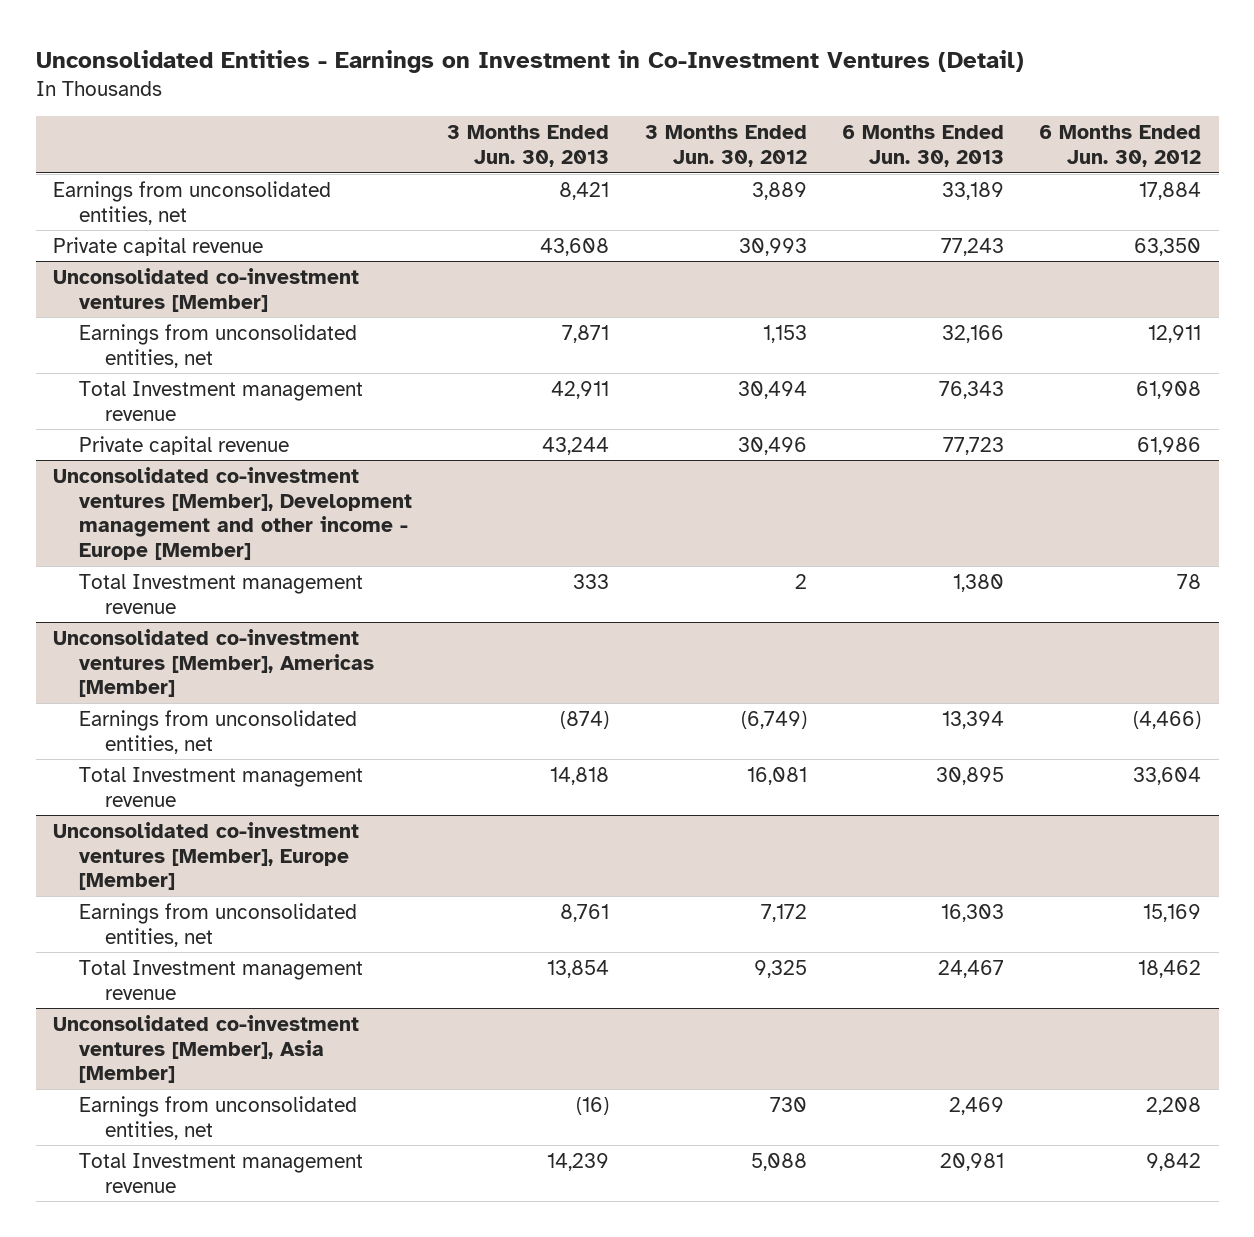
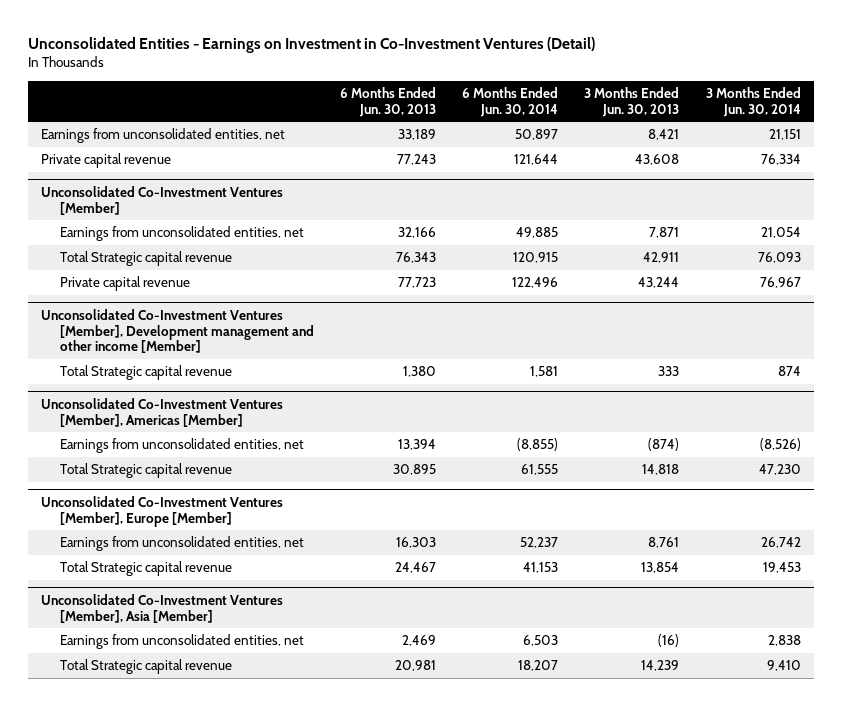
- | 3 Months Ended Jun. 30, 2013 | 3 Months Ended Jun. 30, 2012 | 6 Months Ended Jun. 30, 2013 | 6 Months Ended Jun. 30, 2012
+ | 6 Months Ended Jun. 30, 2013 | 6 Months Ended Jun. 30, 2014 | 3 Months Ended Jun. 30, 2013 | 3 Months Ended Jun. 30, 2014
- Unconsolidated co-investment ventures [Member]
+ Unconsolidated Co-Investment Ventures [Member]
- Total Investment management revenue | 42,911 | 30,494 | 76,343 | 61,908
+ Total Strategic capital revenue | 76,343 | 120,915 | 42,911 | 76,093
- Unconsolidated co-investment ventures [Member], Development management and other income - Europe [Member]
- Total Investment management revenue | 333 | 2 | 1,380 | 78
- Unconsolidated co-investment ventures [Member], Americas [Member]
+ Unconsolidated Co-Investment Ventures [Member], Development management and other income [Member]
+ Total Strategic capital revenue | 1,380 | 1,581 | 333 | 874
+ Unconsolidated Co-Investment Ventures [Member], Americas [Member]
- Total Investment management revenue | 14,818 | 16,081 | 30,895 | 33,604
- Unconsolidated co-investment ventures [Member], Europe [Member]
+ Total Strategic capital revenue | 30,895 | 61,555 | 14,818 | 47,230
+ Unconsolidated Co-Investment Ventures [Member], Europe [Member]
- Total Investment management revenue | 13,854 | 9,325 | 24,467 | 18,462
- Unconsolidated co-investment ventures [Member], Asia [Member]
+ Total Strategic capital revenue | 24,467 | 41,153 | 13,854 | 19,453
+ Unconsolidated Co-Investment Ventures [Member], Asia [Member]
- Total Investment management revenue | 14,239 | 5,088 | 20,981 | 9,842
+ Total Strategic capital revenue | 20,981 | 18,207 | 14,239 | 9,410

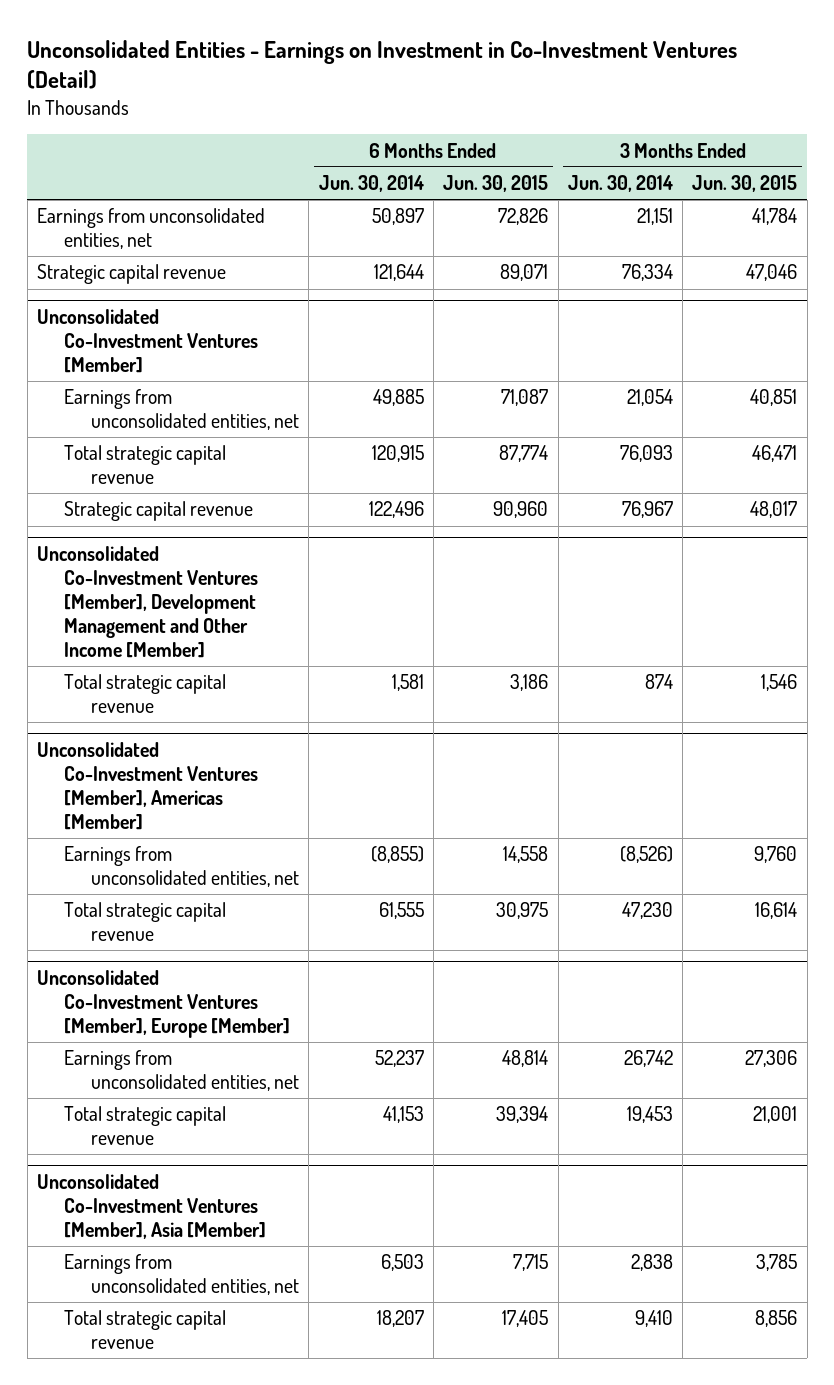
- | 6 Months Ended Jun. 30, 2013 | 6 Months Ended Jun. 30, 2014 | 3 Months Ended Jun. 30, 2013 | 3 Months Ended Jun. 30, 2014
+ | 6 Months Ended Jun. 30, 2014 | 6 Months Ended Jun. 30, 2015 | 3 Months Ended Jun. 30, 2014 | 3 Months Ended Jun. 30, 2015
- Private capital revenue | 77,243 | 121,644 | 43,608 | 76,334
+ Strategic capital revenue | 121,644 | 89,071 | 76,334 | 47,046
@ Unconsolidated Co-Investment Ventures [Member]
- Total Strategic capital revenue | 76,343 | 120,915 | 42,911 | 76,093
- Private capital revenue | 77,723 | 122,496 | 43,244 | 76,967
- Unconsolidated Co-Investment Ventures [Member], Development management and other income [Member]
- Total Strategic capital revenue | 1,380 | 1,581 | 333 | 874
@ Unconsolidated Co-Investment Ventures [Member]
+ Total strategic capital revenue | 120,915 | 87,774 | 76,093 | 46,471
+ Strategic capital revenue | 122,496 | 90,960 | 76,967 | 48,017
+ Unconsolidated Co-Investment Ventures [Member], Development Management and Other Income [Member]
+ Total strategic capital revenue | 1,581 | 3,186 | 874 | 1,546
@ Unconsolidated Co-Investment Ventures [Member], Americas [Member]
- Total Strategic capital revenue | 30,895 | 61,555 | 14,818 | 47,230
+ Total strategic capital revenue | 61,555 | 30,975 | 47,230 | 16,614
@ Unconsolidated Co-Investment Ventures [Member], Europe [Member]
- Total Strategic capital revenue | 24,467 | 41,153 | 13,854 | 19,453
+ Total strategic capital revenue | 41,153 | 39,394 | 19,453 | 21,001
@ Unconsolidated Co-Investment Ventures [Member], Asia [Member]
- Total Strategic capital revenue | 20,981 | 18,207 | 14,239 | 9,410
+ Total strategic capital revenue | 18,207 | 17,405 | 9,410 | 8,856

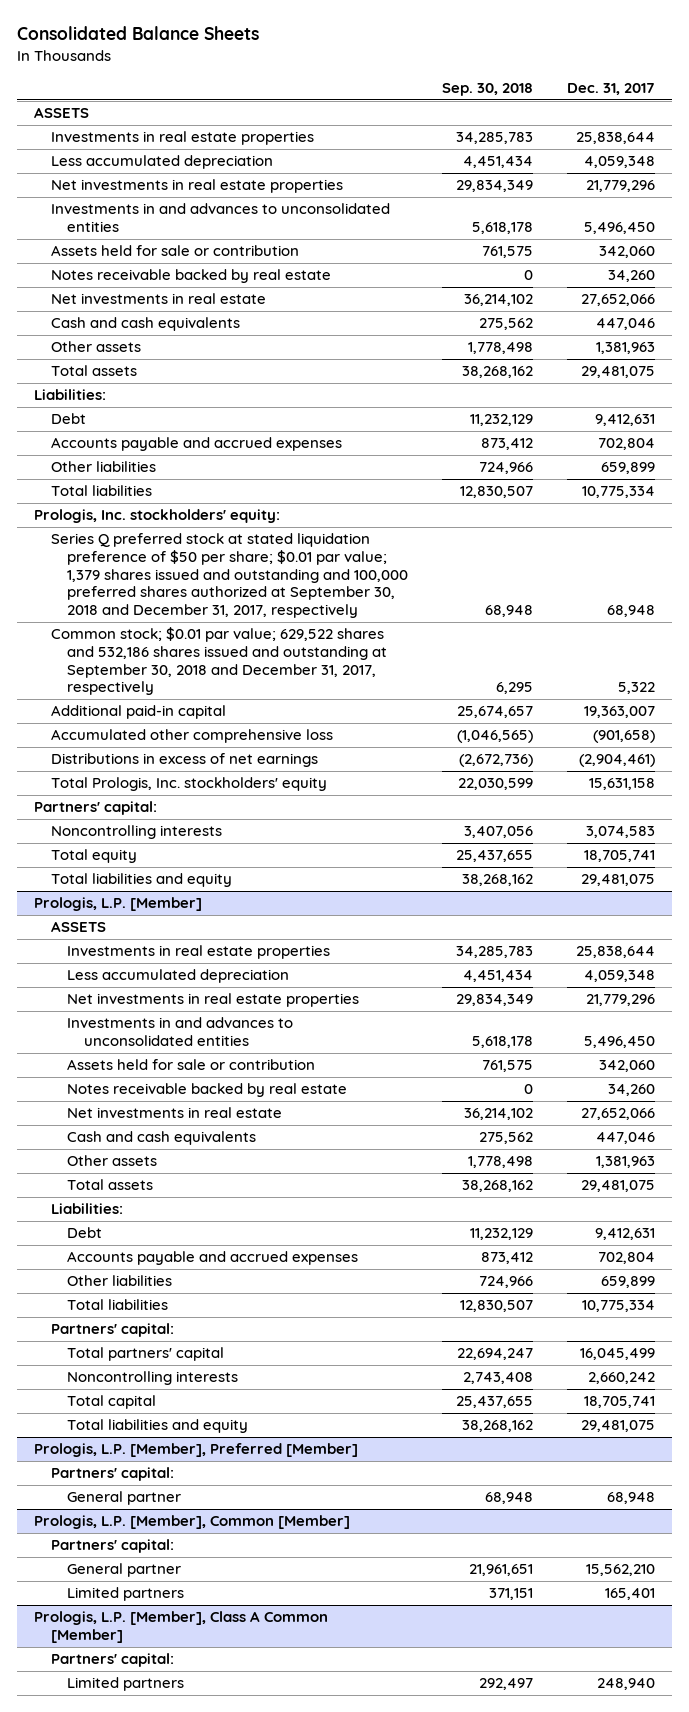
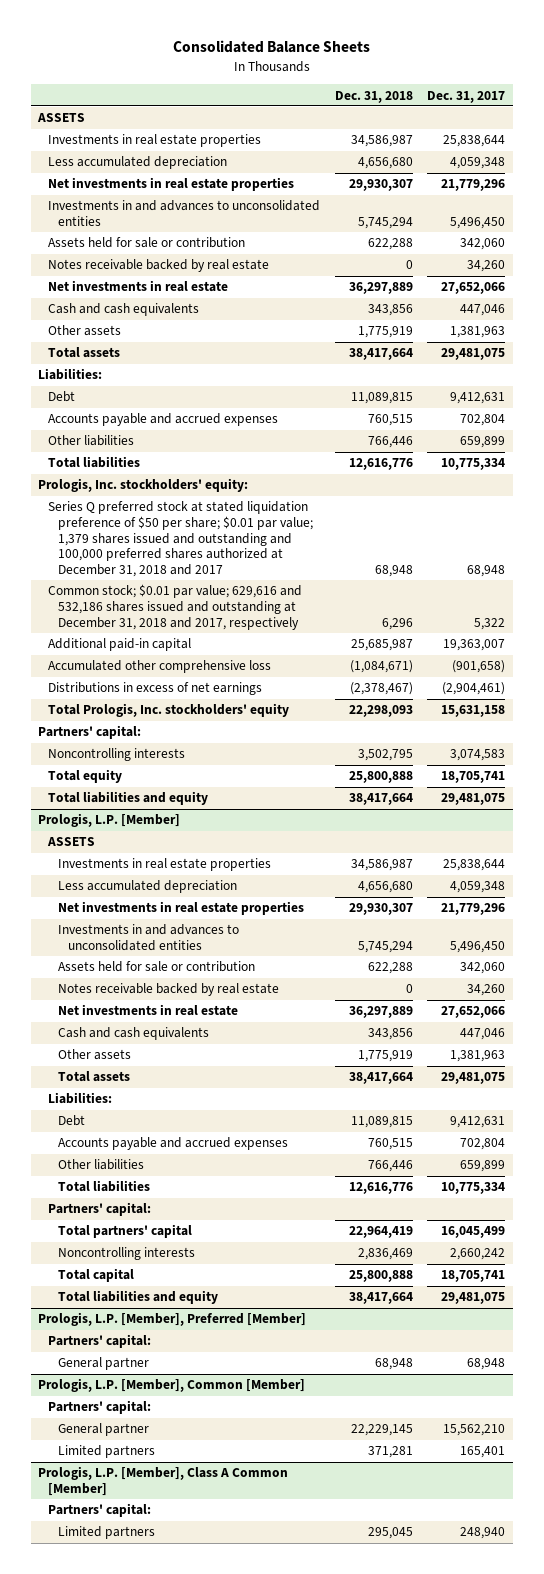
- | Sep. 30, 2018 | Dec. 31, 2017
+ | Dec. 31, 2018 | Dec. 31, 2017
- Series Q preferred stock at stated liquidation preference of $50 per share; $0.01 par value; 1,379 shares issued and outstanding and 100,000 preferred shares authorized at September 30, 2018 and December 31, 2017, respectively | 68,948 | 68,948
- Common stock; $0.01 par value; 629,522 shares and 532,186 shares issued and outstanding at September 30, 2018 and December 31, 2017, respectively | 6,295 | 5,322
+ Series Q preferred stock at stated liquidation preference of $50 per share; $0.01 par value; 1,379 shares issued and outstanding and 100,000 preferred shares authorized at December 31, 2018 and 2017 | 68,948 | 68,948
+ Common stock; $0.01 par value; 629,616 and 532,186 shares issued and outstanding at December 31, 2018 and 2017, respectively | 6,296 | 5,322

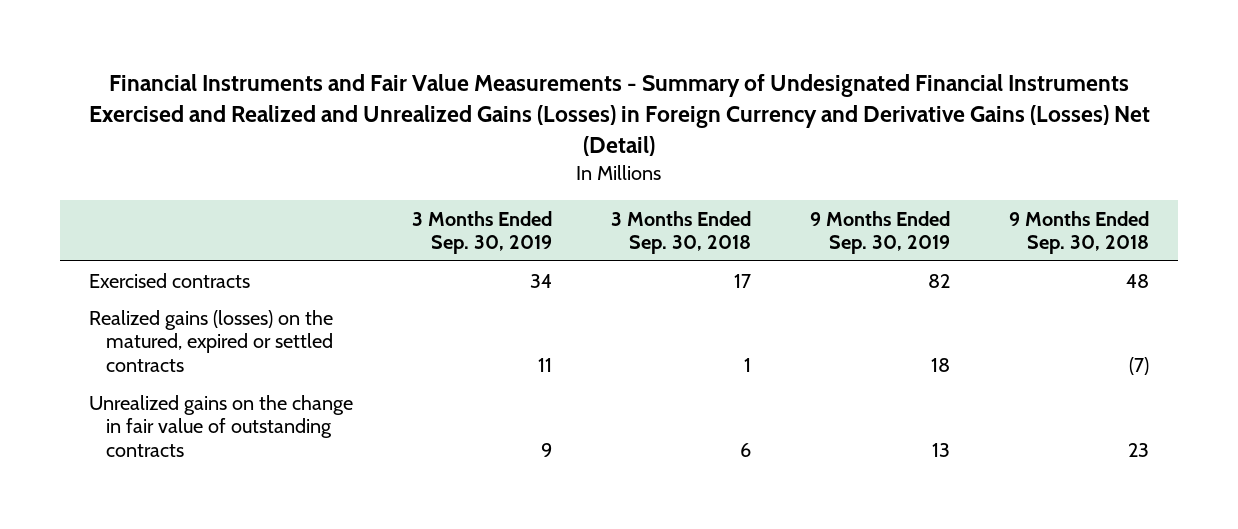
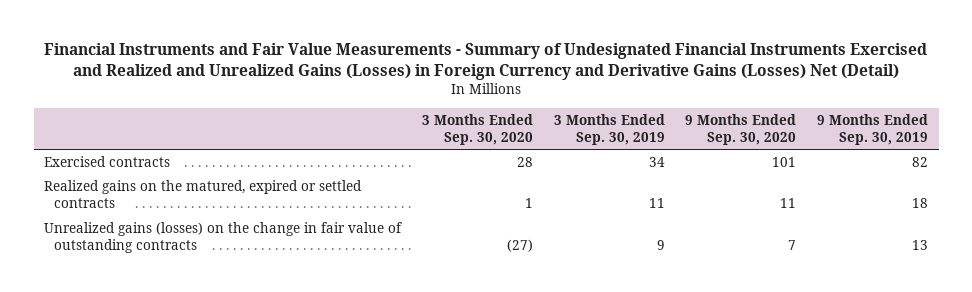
- | 3 Months Ended Sep. 30, 2019 | 3 Months Ended Sep. 30, 2018 | 9 Months Ended Sep. 30, 2019 | 9 Months Ended Sep. 30, 2018
+ | 3 Months Ended Sep. 30, 2020 | 3 Months Ended Sep. 30, 2019 | 9 Months Ended Sep. 30, 2020 | 9 Months Ended Sep. 30, 2019
- Realized gains (losses) on the matured, expired or settled contracts | 11 | 1 | 18 | (7)
- Unrealized gains on the change in fair value of outstanding contracts | 9 | 6 | 13 | 23
+ Realized gains on the matured, expired or settled contracts | 1 | 11 | 11 | 18
+ Unrealized gains (losses) on the change in fair value of outstanding contracts | (27) | 9 | 7 | 13

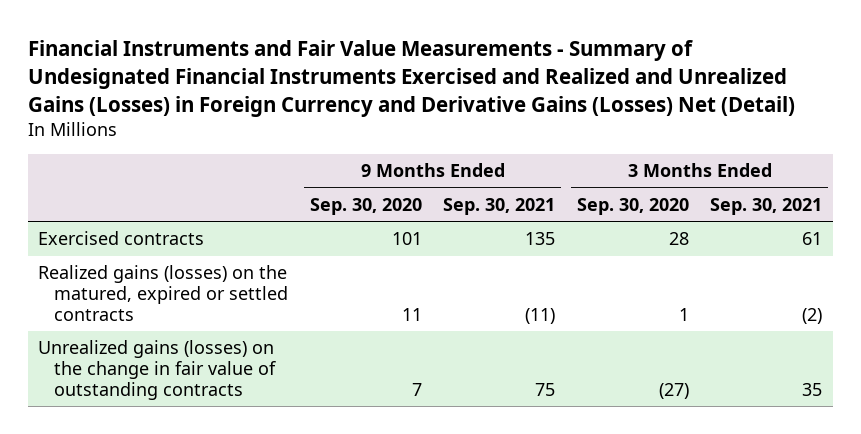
- | 3 Months Ended Sep. 30, 2020 | 3 Months Ended Sep. 30, 2019 | 9 Months Ended Sep. 30, 2020 | 9 Months Ended Sep. 30, 2019
+ | 9 Months Ended Sep. 30, 2020 | 9 Months Ended Sep. 30, 2021 | 3 Months Ended Sep. 30, 2020 | 3 Months Ended Sep. 30, 2021
- Realized gains on the matured, expired or settled contracts | 1 | 11 | 11 | 18
+ Realized gains (losses) on the matured, expired or settled contracts | 11 | (11) | 1 | (2)

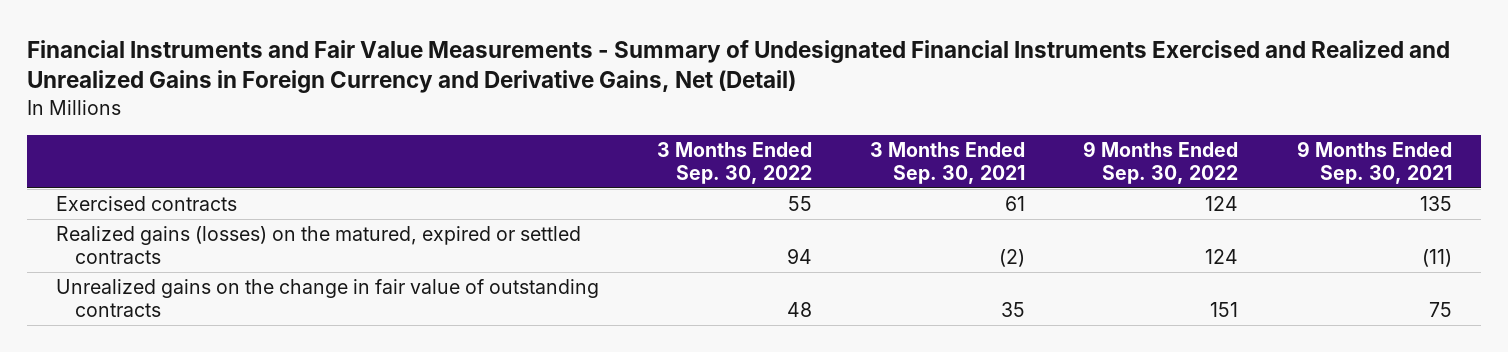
- Financial Instruments and Fair Value Measurements - Summary of Undesignated Financial Instruments Exercised and Realized and Unrealized Gains (Losses) in Foreign Currency and Derivative Gains (Losses) Net (Detail)
+ Financial Instruments and Fair Value Measurements - Summary of Undesignated Financial Instruments Exercised and Realized and Unrealized Gains in Foreign Currency and Derivative Gains, Net (Detail)
- | 9 Months Ended Sep. 30, 2020 | 9 Months Ended Sep. 30, 2021 | 3 Months Ended Sep. 30, 2020 | 3 Months Ended Sep. 30, 2021
+ | 3 Months Ended Sep. 30, 2022 | 3 Months Ended Sep. 30, 2021 | 9 Months Ended Sep. 30, 2022 | 9 Months Ended Sep. 30, 2021
- Unrealized gains (losses) on the change in fair value of outstanding contracts | 7 | 75 | (27) | 35
+ Unrealized gains on the change in fair value of outstanding contracts | 48 | 35 | 151 | 75

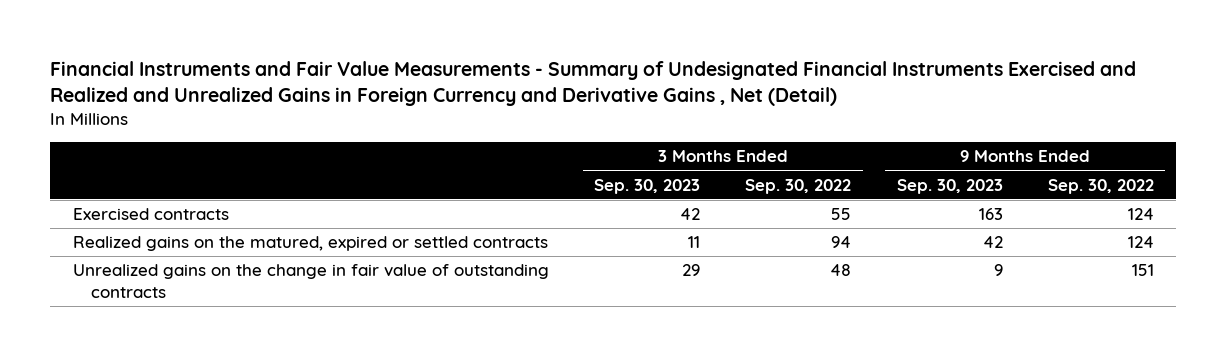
- Financial Instruments and Fair Value Measurements - Summary of Undesignated Financial Instruments Exercised and Realized and Unrealized Gains in Foreign Currency and Derivative Gains, Net (Detail)
+ Financial Instruments and Fair Value Measurements - Summary of Undesignated Financial Instruments Exercised and Realized and Unrealized Gains in Foreign Currency and Derivative Gains , Net (Detail)
- | 3 Months Ended Sep. 30, 2022 | 3 Months Ended Sep. 30, 2021 | 9 Months Ended Sep. 30, 2022 | 9 Months Ended Sep. 30, 2021
+ | 3 Months Ended Sep. 30, 2023 | 3 Months Ended Sep. 30, 2022 | 9 Months Ended Sep. 30, 2023 | 9 Months Ended Sep. 30, 2022
- Realized gains (losses) on the matured, expired or settled contracts | 94 | (2) | 124 | (11)
+ Realized gains on the matured, expired or settled contracts | 11 | 94 | 42 | 124

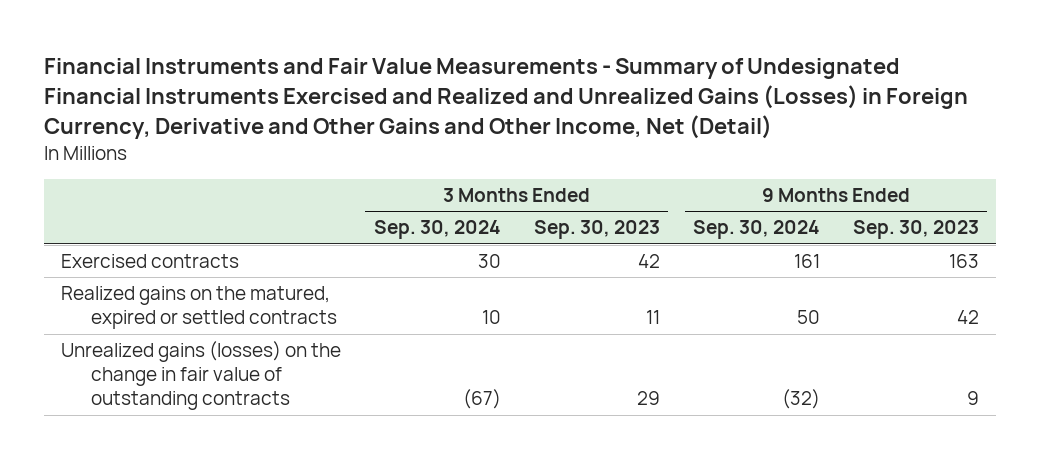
- Financial Instruments and Fair Value Measurements - Summary of Undesignated Financial Instruments Exercised and Realized and Unrealized Gains in Foreign Currency and Derivative Gains , Net (Detail)
+ Financial Instruments and Fair Value Measurements - Summary of Undesignated Financial Instruments Exercised and Realized and Unrealized Gains (Losses) in Foreign Currency, Derivative and Other Gains and Other Income, Net (Detail)
- | 3 Months Ended Sep. 30, 2023 | 3 Months Ended Sep. 30, 2022 | 9 Months Ended Sep. 30, 2023 | 9 Months Ended Sep. 30, 2022
+ | 3 Months Ended Sep. 30, 2024 | 3 Months Ended Sep. 30, 2023 | 9 Months Ended Sep. 30, 2024 | 9 Months Ended Sep. 30, 2023
- Unrealized gains on the change in fair value of outstanding contracts | 29 | 48 | 9 | 151
+ Unrealized gains (losses) on the change in fair value of outstanding contracts | (67) | 29 | (32) | 9

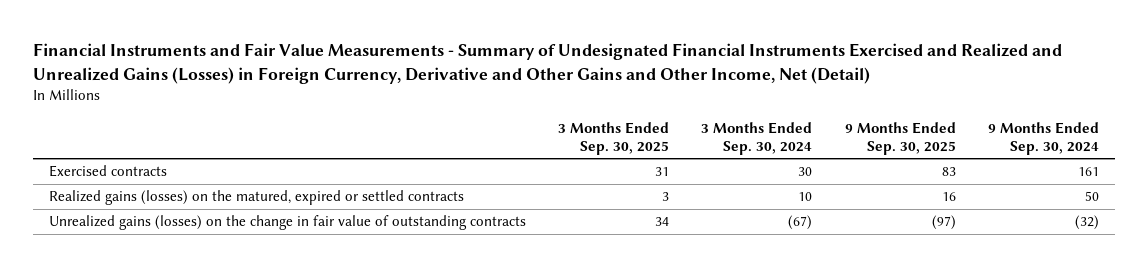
- | 3 Months Ended Sep. 30, 2024 | 3 Months Ended Sep. 30, 2023 | 9 Months Ended Sep. 30, 2024 | 9 Months Ended Sep. 30, 2023
+ | 3 Months Ended Sep. 30, 2025 | 3 Months Ended Sep. 30, 2024 | 9 Months Ended Sep. 30, 2025 | 9 Months Ended Sep. 30, 2024
- Realized gains on the matured, expired or settled contracts | 10 | 11 | 50 | 42
+ Realized gains (losses) on the matured, expired or settled contracts | 3 | 10 | 16 | 50

